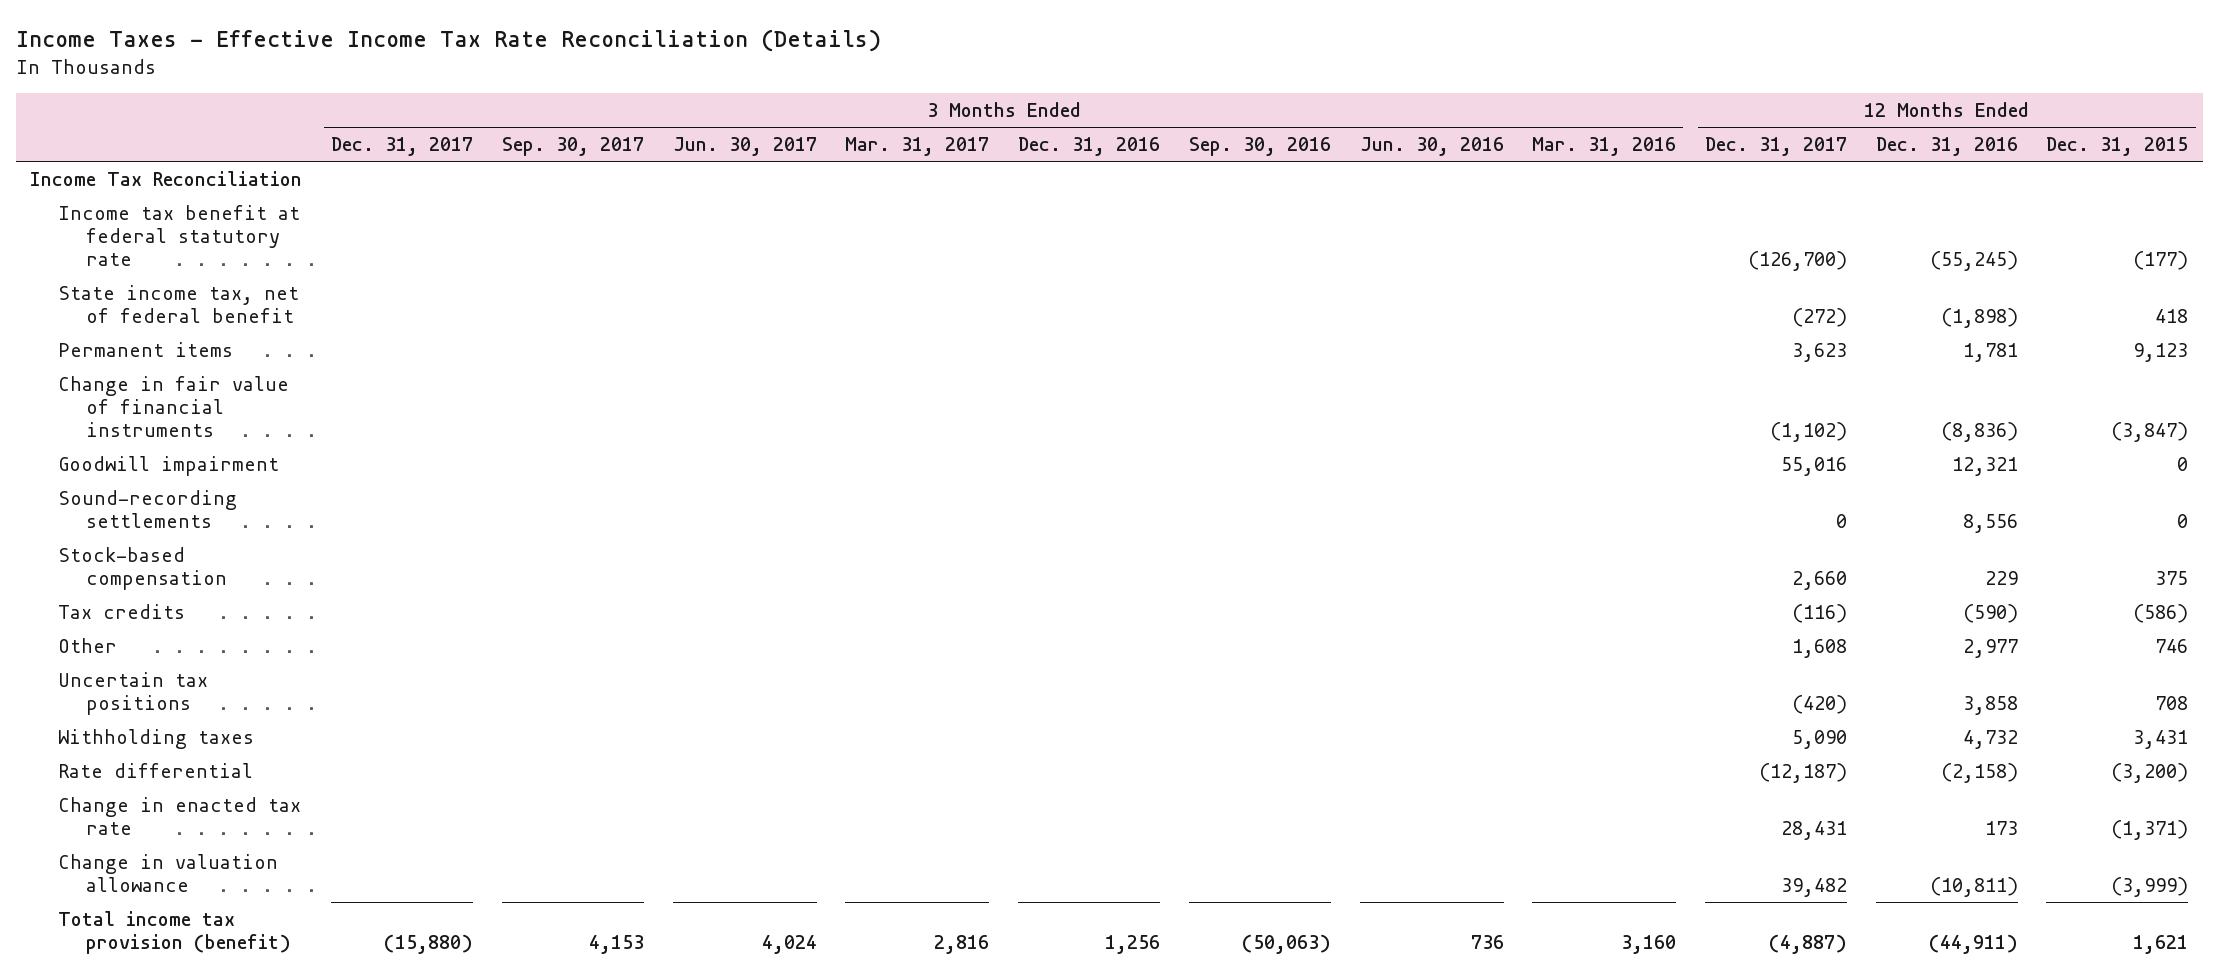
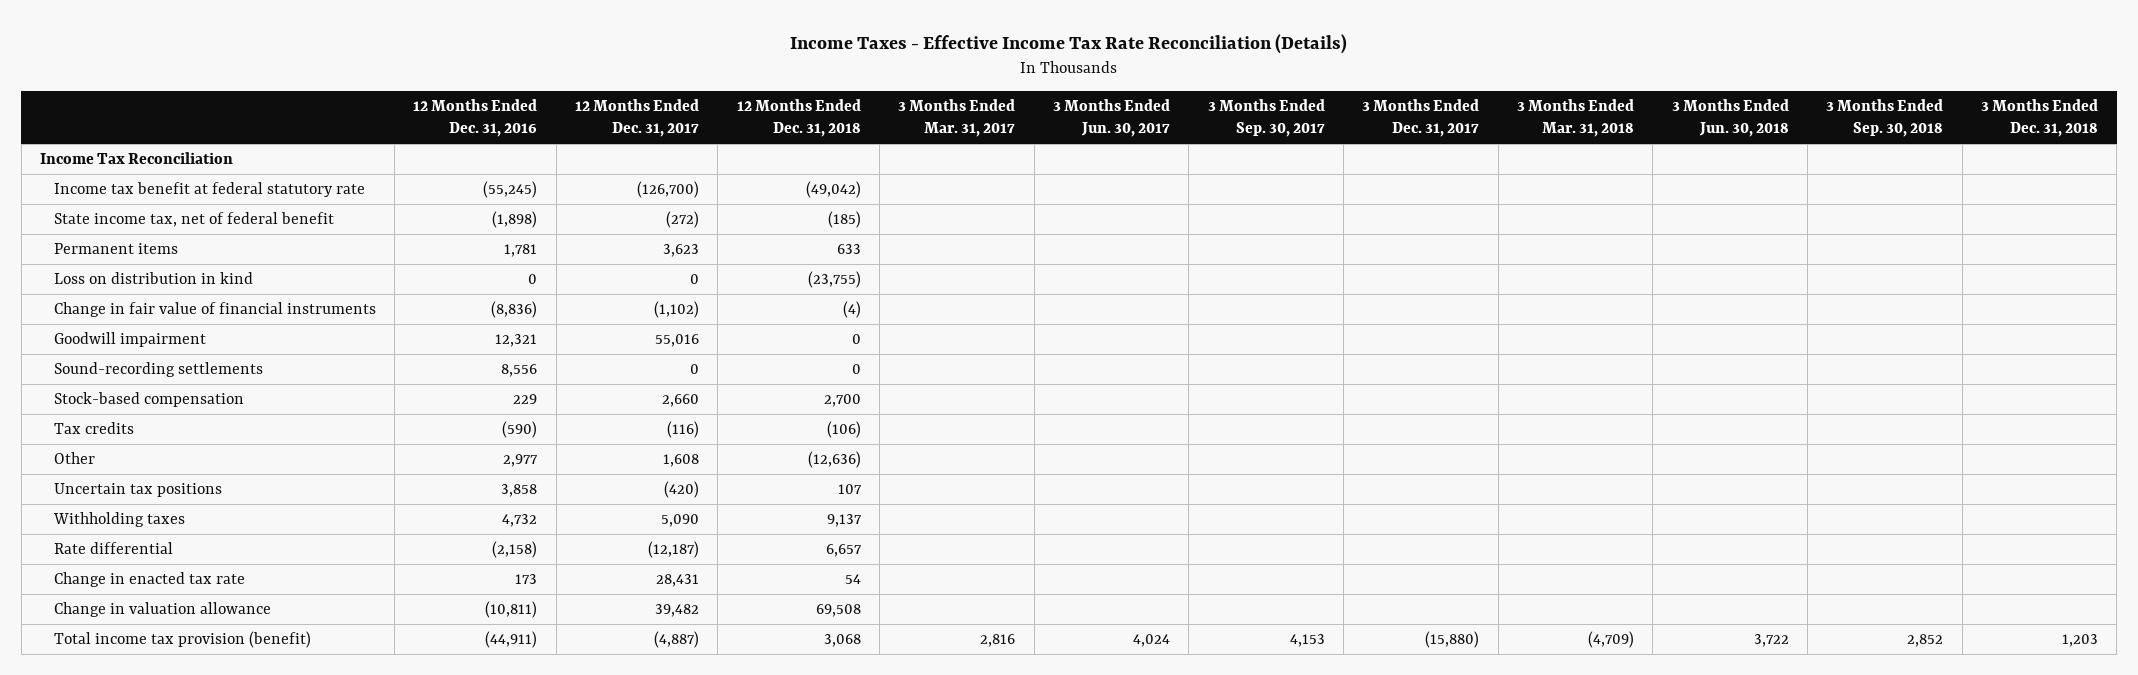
- | 3 Months Ended Dec. 31, 2017 | 3 Months Ended Sep. 30, 2017 | 3 Months Ended Jun. 30, 2017 | 3 Months Ended Mar. 31, 2017 | 3 Months Ended Dec. 31, 2016 | 3 Months Ended Sep. 30, 2016 | 3 Months Ended Jun. 30, 2016 | 3 Months Ended Mar. 31, 2016 | 12 Months Ended Dec. 31, 2017 | 12 Months Ended Dec. 31, 2016 | 12 Months Ended Dec. 31, 2015
+ | 12 Months Ended Dec. 31, 2016 | 12 Months Ended Dec. 31, 2017 | 12 Months Ended Dec. 31, 2018 | 3 Months Ended Mar. 31, 2017 | 3 Months Ended Jun. 30, 2017 | 3 Months Ended Sep. 30, 2017 | 3 Months Ended Dec. 31, 2017 | 3 Months Ended Mar. 31, 2018 | 3 Months Ended Jun. 30, 2018 | 3 Months Ended Sep. 30, 2018 | 3 Months Ended Dec. 31, 2018
+ Loss on distribution in kind | 0 | 0 | (23,755) | | | | | | | |

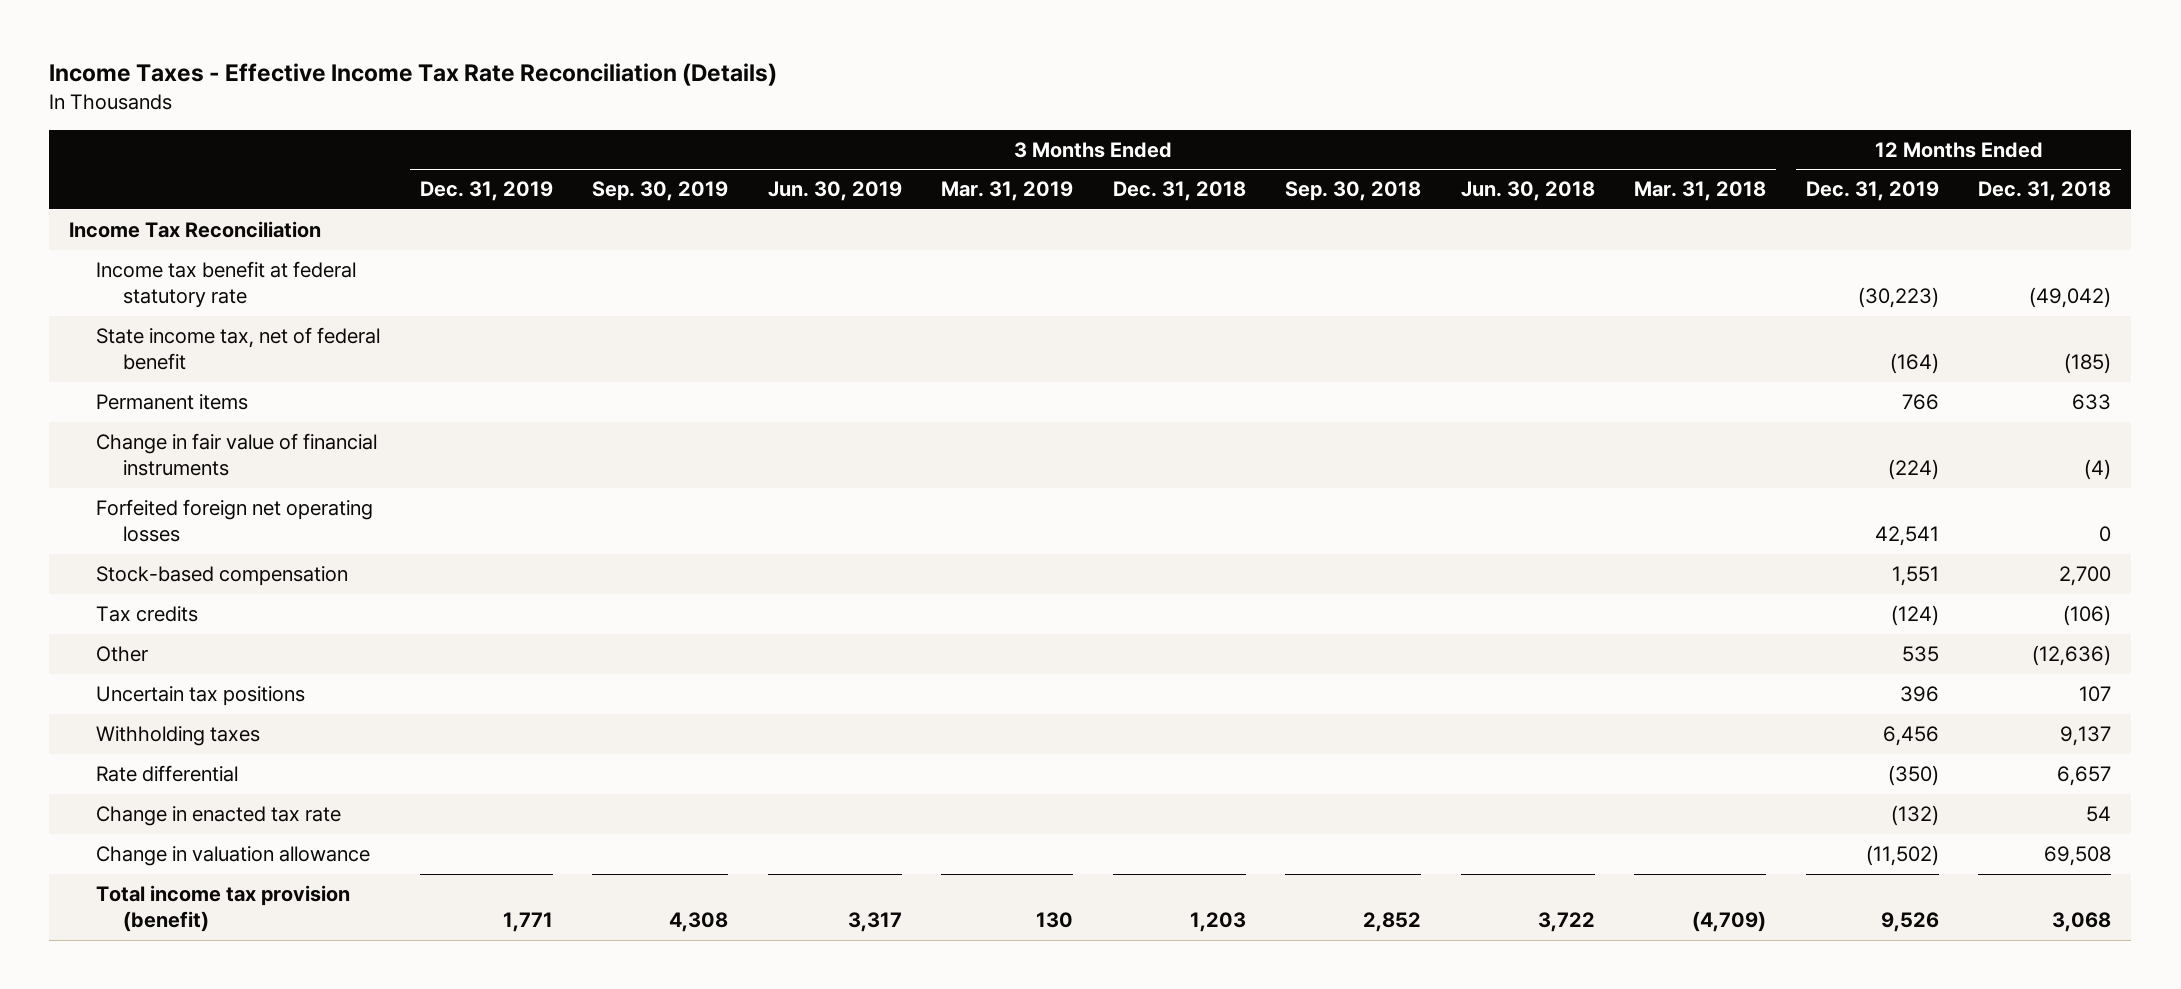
- | 12 Months Ended Dec. 31, 2016 | 12 Months Ended Dec. 31, 2017 | 12 Months Ended Dec. 31, 2018 | 3 Months Ended Mar. 31, 2017 | 3 Months Ended Jun. 30, 2017 | 3 Months Ended Sep. 30, 2017 | 3 Months Ended Dec. 31, 2017 | 3 Months Ended Mar. 31, 2018 | 3 Months Ended Jun. 30, 2018 | 3 Months Ended Sep. 30, 2018 | 3 Months Ended Dec. 31, 2018
+ | 3 Months Ended Dec. 31, 2019 | 3 Months Ended Sep. 30, 2019 | 3 Months Ended Jun. 30, 2019 | 3 Months Ended Mar. 31, 2019 | 3 Months Ended Dec. 31, 2018 | 3 Months Ended Sep. 30, 2018 | 3 Months Ended Jun. 30, 2018 | 3 Months Ended Mar. 31, 2018 | 12 Months Ended Dec. 31, 2019 | 12 Months Ended Dec. 31, 2018
- Loss on distribution in kind | 0 | 0 | (23,755) | | | | | | | |
- Goodwill impairment | 12,321 | 55,016 | 0 | | | | | | | |
- Sound-recording settlements | 8,556 | 0 | 0 | | | | | | | |
+ Forfeited foreign net operating losses | | | | | | | | | 42,541 | 0

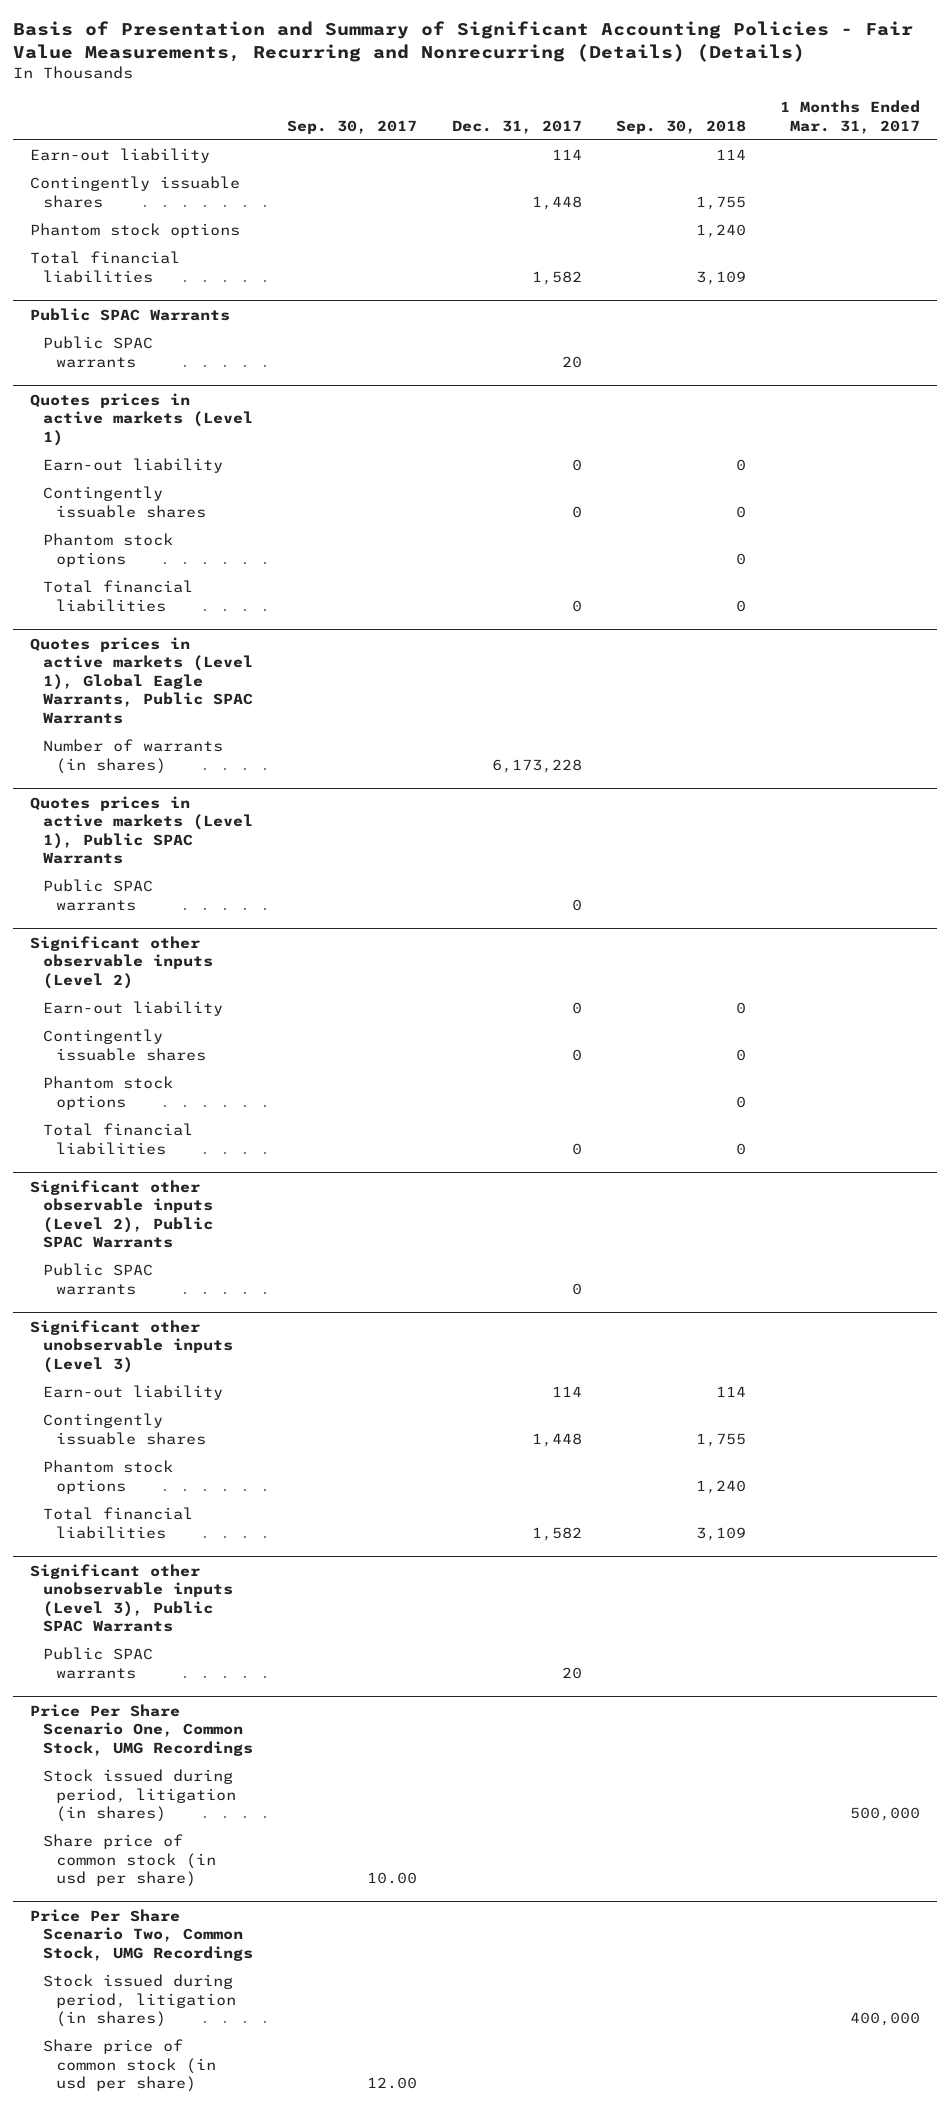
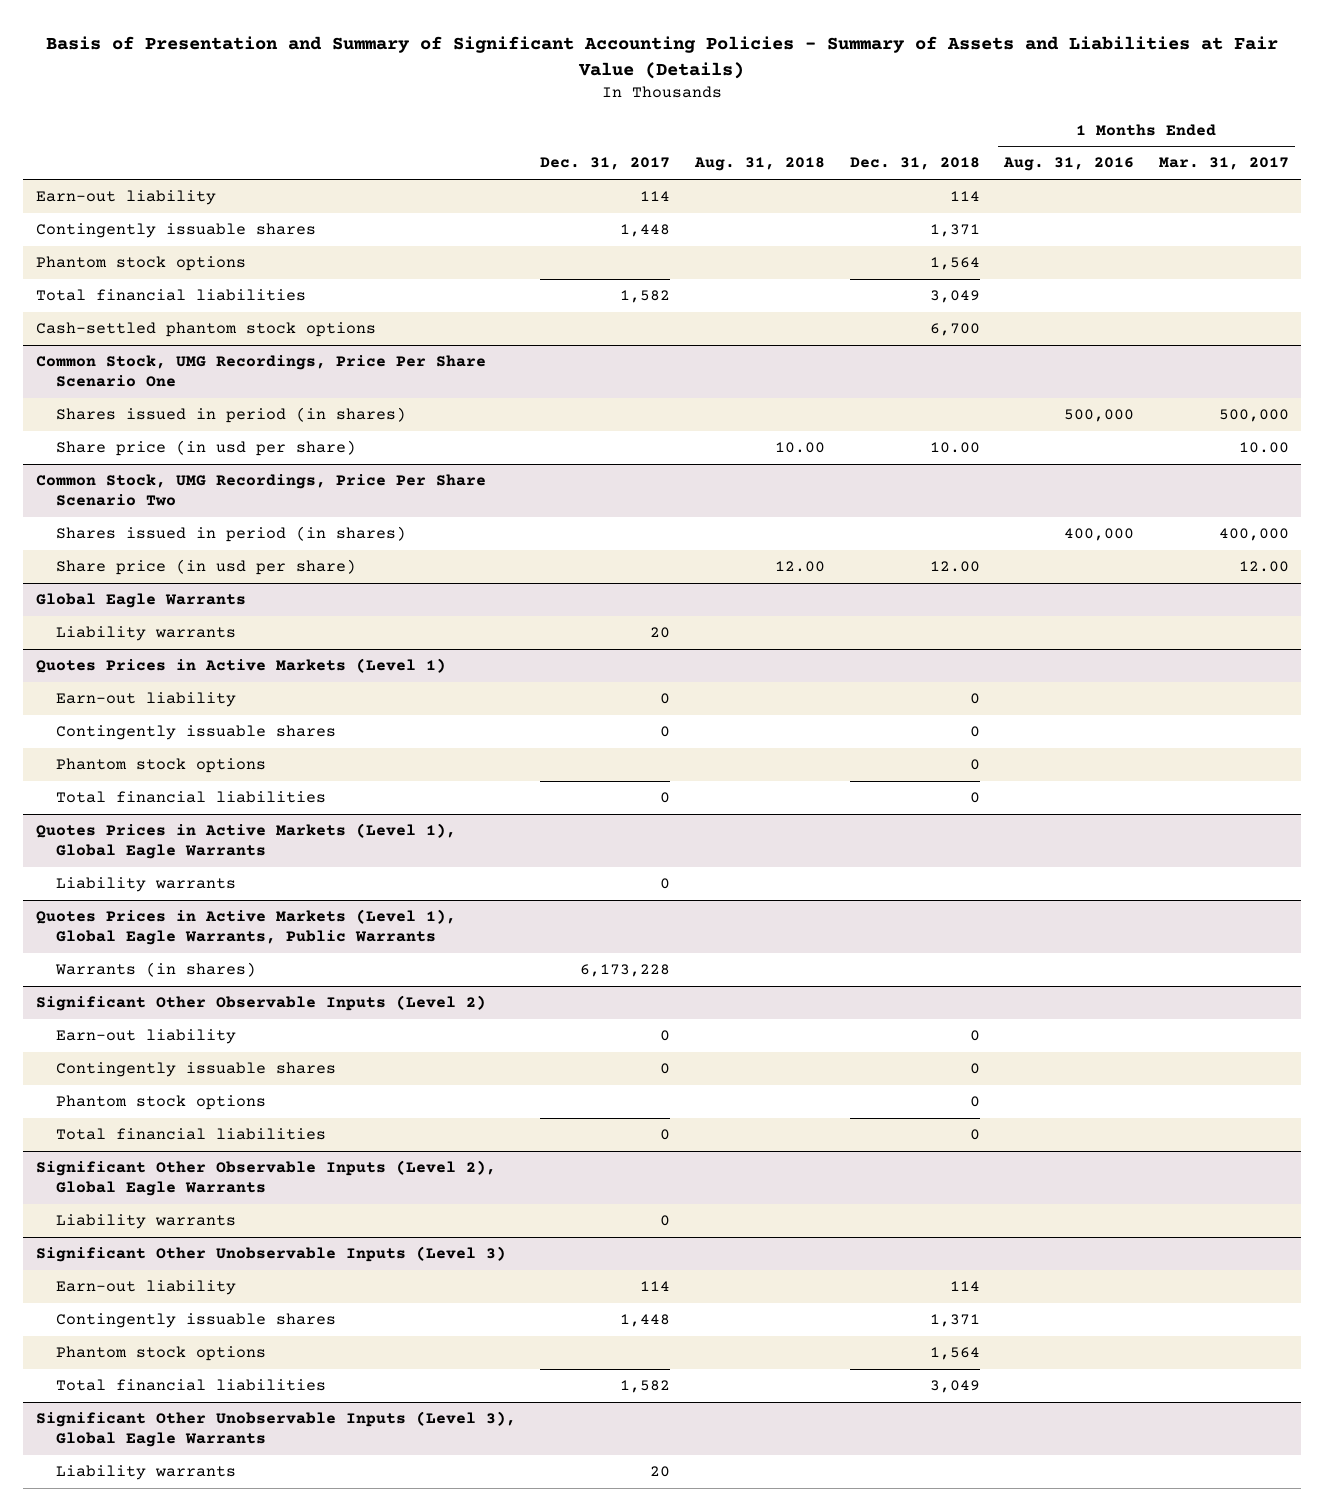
- Basis of Presentation and Summary of Significant Accounting Policies - Fair Value Measurements, Recurring and Nonrecurring (Details) (Details)
+ Basis of Presentation and Summary of Significant Accounting Policies - Summary of Assets and Liabilities at Fair Value (Details)
- | Sep. 30, 2017 | Dec. 31, 2017 | Sep. 30, 2018 | 1 Months Ended Mar. 31, 2017
+ | Dec. 31, 2017 | Aug. 31, 2018 | Dec. 31, 2018 | 1 Months Ended Aug. 31, 2016 | 1 Months Ended Mar. 31, 2017
- Public SPAC Warrants
- Public SPAC warrants | | 20 | |
- Quotes prices in active markets (Level 1)
+ Cash-settled phantom stock options | | | 6,700 | |
+ Common Stock, UMG Recordings, Price Per Share Scenario One
+ Shares issued in period (in shares) | | | | 500,000 | 500,000
+ Share price (in usd per share) | | 10.00 | 10.00 | | 10.00
+ Common Stock, UMG Recordings, Price Per Share Scenario Two
+ Shares issued in period (in shares) | | | | 400,000 | 400,000
+ Share price (in usd per share) | | 12.00 | 12.00 | | 12.00
+ Global Eagle Warrants
+ Liability warrants | 20 | | | |
+ Quotes Prices in Active Markets (Level 1)
- Quotes prices in active markets (Level 1), Global Eagle Warrants, Public SPAC Warrants
- Number of warrants (in shares) | | 6,173,228 | |
- Quotes prices in active markets (Level 1), Public SPAC Warrants
- Public SPAC warrants | | 0 | |
- Significant other observable inputs (Level 2)
+ Quotes Prices in Active Markets (Level 1), Global Eagle Warrants
+ Liability warrants | 0 | | | |
+ Quotes Prices in Active Markets (Level 1), Global Eagle Warrants, Public Warrants
+ Warrants (in shares) | 6,173,228 | | | |
+ Significant Other Observable Inputs (Level 2)
- Significant other observable inputs (Level 2), Public SPAC Warrants
- Public SPAC warrants | | 0 | |
- Significant other unobservable inputs (Level 3)
+ Significant Other Observable Inputs (Level 2), Global Eagle Warrants
+ Liability warrants | 0 | | | |
+ Significant Other Unobservable Inputs (Level 3)
- Significant other unobservable inputs (Level 3), Public SPAC Warrants
- Public SPAC warrants | | 20 | |
- Price Per Share Scenario One, Common Stock, UMG Recordings
- Stock issued during period, litigation (in shares) | | | | 500,000
- Share price of common stock (in usd per share) | 10.00 | | |
- Price Per Share Scenario Two, Common Stock, UMG Recordings
- Stock issued during period, litigation (in shares) | | | | 400,000
- Share price of common stock (in usd per share) | 12.00 | | |
+ Significant Other Unobservable Inputs (Level 3), Global Eagle Warrants
+ Liability warrants | 20 | | | |

